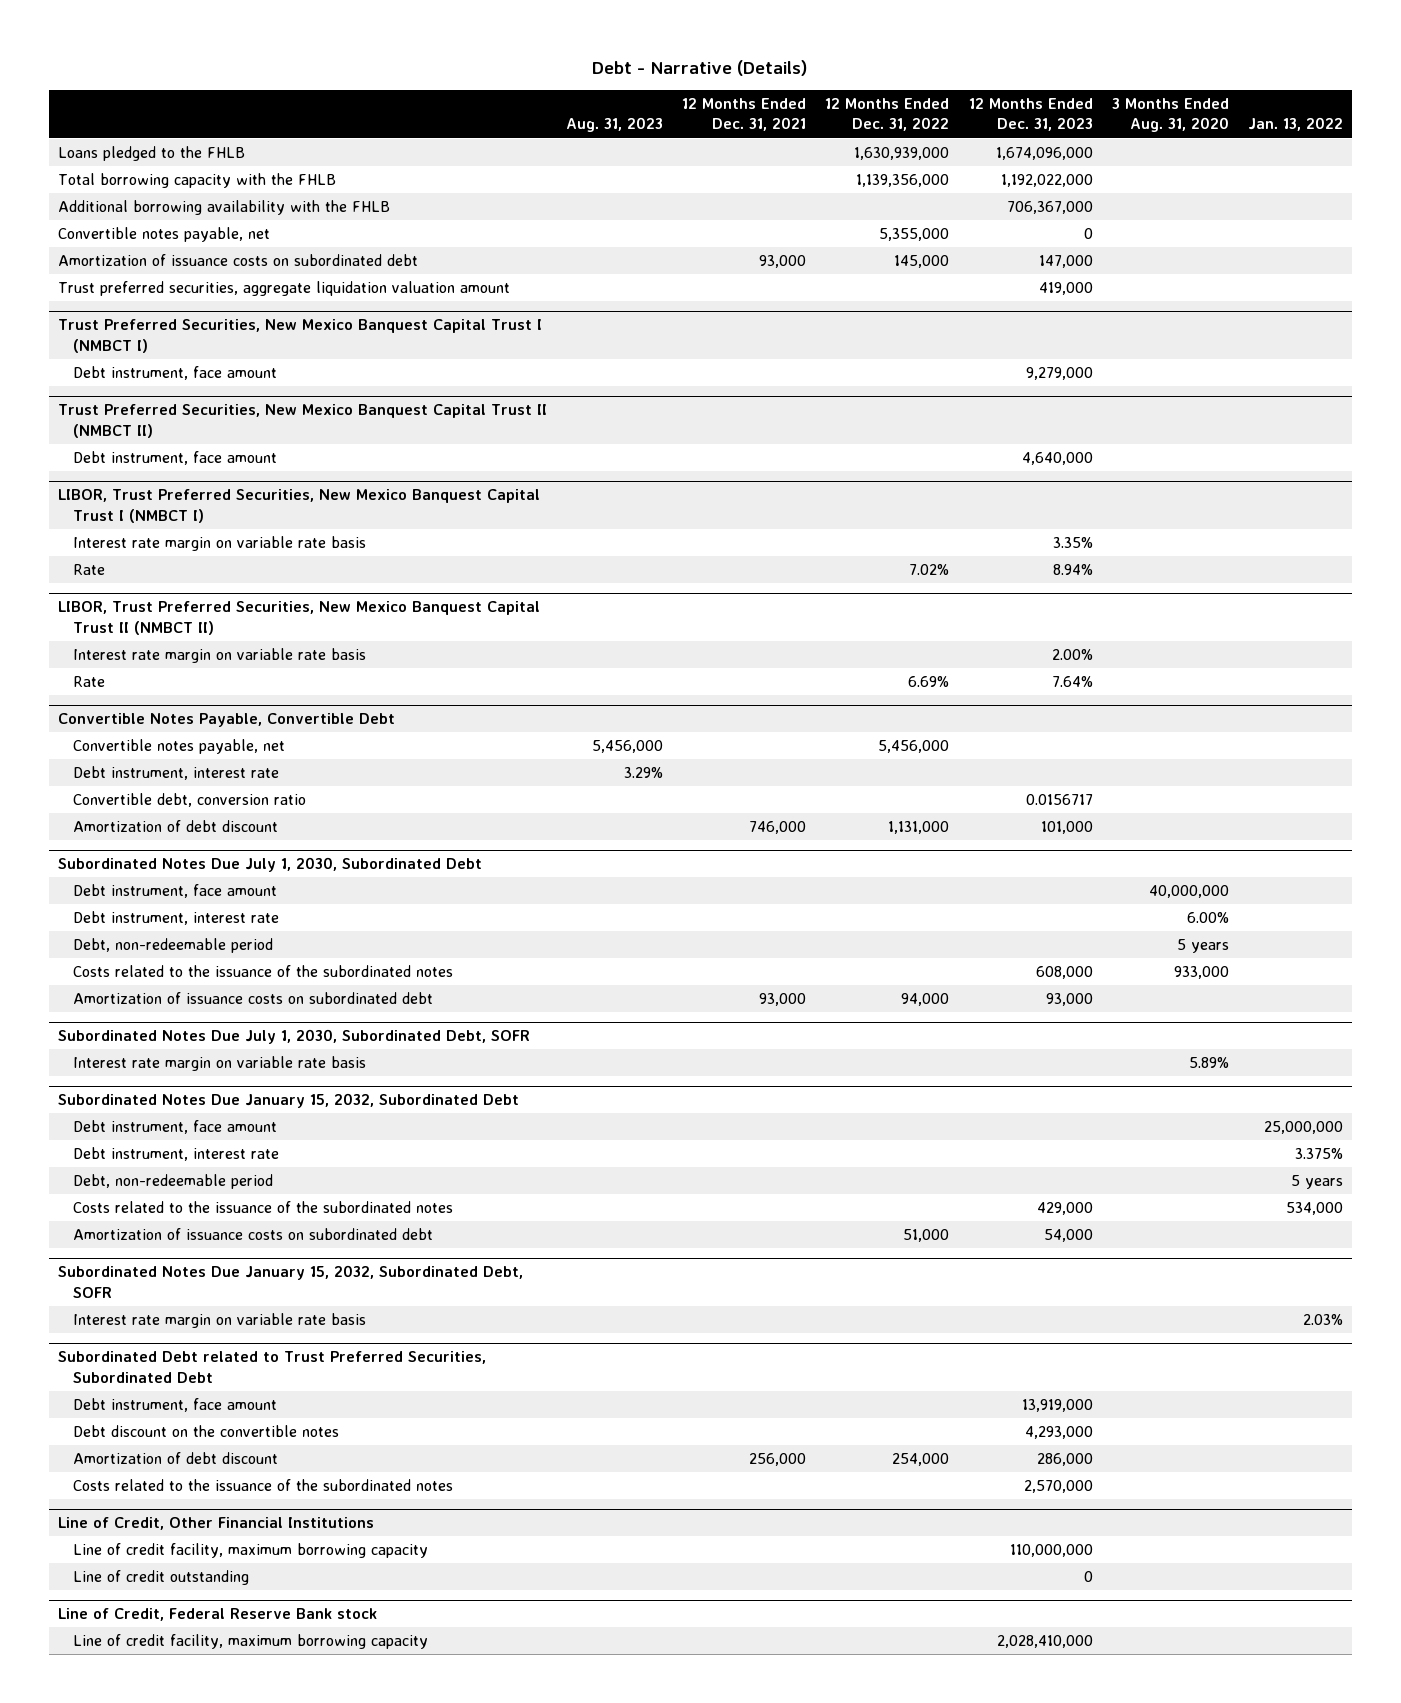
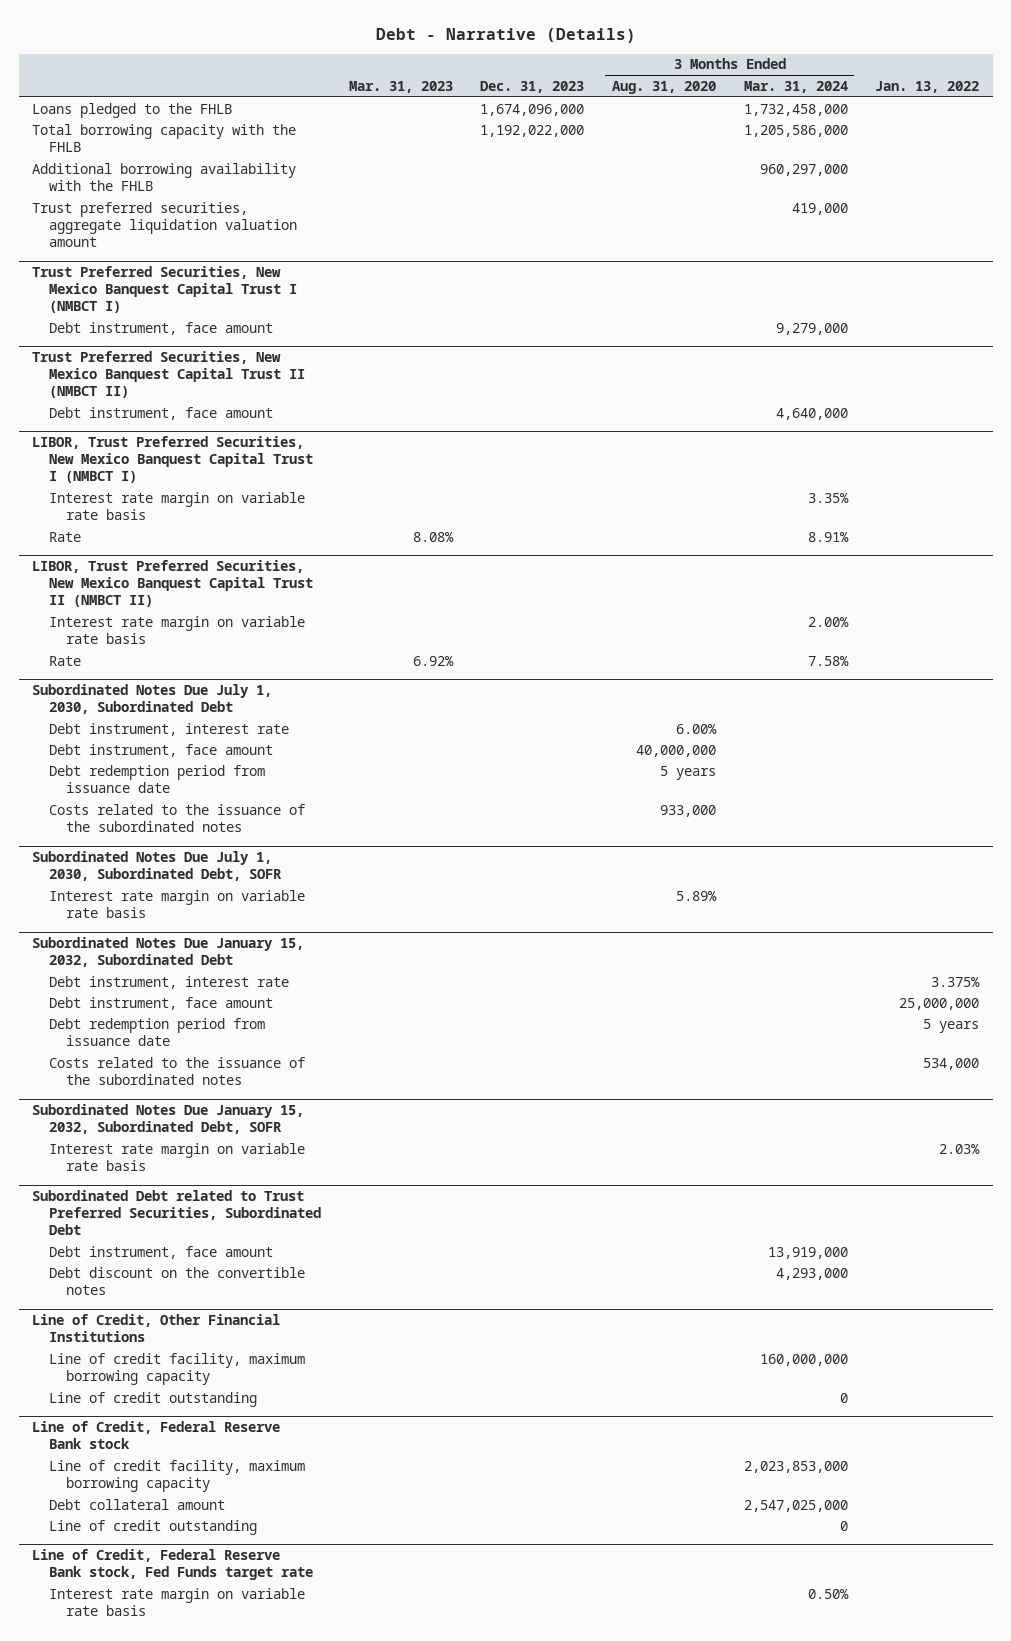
- | Aug. 31, 2023 | 12 Months Ended Dec. 31, 2021 | 12 Months Ended Dec. 31, 2022 | 12 Months Ended Dec. 31, 2023 | 3 Months Ended Aug. 31, 2020 | Jan. 13, 2022
+ | Mar. 31, 2023 | Dec. 31, 2023 | 3 Months Ended Aug. 31, 2020 | 3 Months Ended Mar. 31, 2024 | Jan. 13, 2022
- Convertible notes payable, net | | | 5,355,000 | 0 | |
- Amortization of issuance costs on subordinated debt | | 93,000 | 145,000 | 147,000 | |
- Convertible Notes Payable, Convertible Debt
- Convertible notes payable, net | 5,456,000 | | 5,456,000 | | |
- Debt instrument, interest rate | 3.29% | | | | |
- Convertible debt, conversion ratio | | | | 0.0156717 | |
- Amortization of debt discount | | 746,000 | 1,131,000 | 101,000 | |
@ Subordinated Notes Due July 1, 2030, Subordinated Debt
- Debt, non-redeemable period | | | | | 5 years |
moved down: Debt instrument, face amount | | | 40,000,000 | |
+ Debt redemption period from issuance date | | | 5 years | |
- Amortization of issuance costs on subordinated debt | | 93,000 | 94,000 | 93,000 | |
@ Subordinated Notes Due January 15, 2032, Subordinated Debt
- Debt, non-redeemable period | | | | | | 5 years
moved down: Debt instrument, face amount | | | | | 25,000,000
+ Debt redemption period from issuance date | | | | | 5 years
- Amortization of issuance costs on subordinated debt | | | 51,000 | 54,000 | |
@ Subordinated Debt related to Trust Preferred Securities, Subordinated Debt
- Amortization of debt discount | | 256,000 | 254,000 | 286,000 | |
- Costs related to the issuance of the subordinated notes | | | | 2,570,000 | |
@ Line of Credit, Federal Reserve Bank stock
+ Debt collateral amount | | | | 2,547,025,000 |
+ Line of credit outstanding | | | | 0 |
+ Line of Credit, Federal Reserve Bank stock, Fed Funds target rate
+ Interest rate margin on variable rate basis | | | | 0.50% |

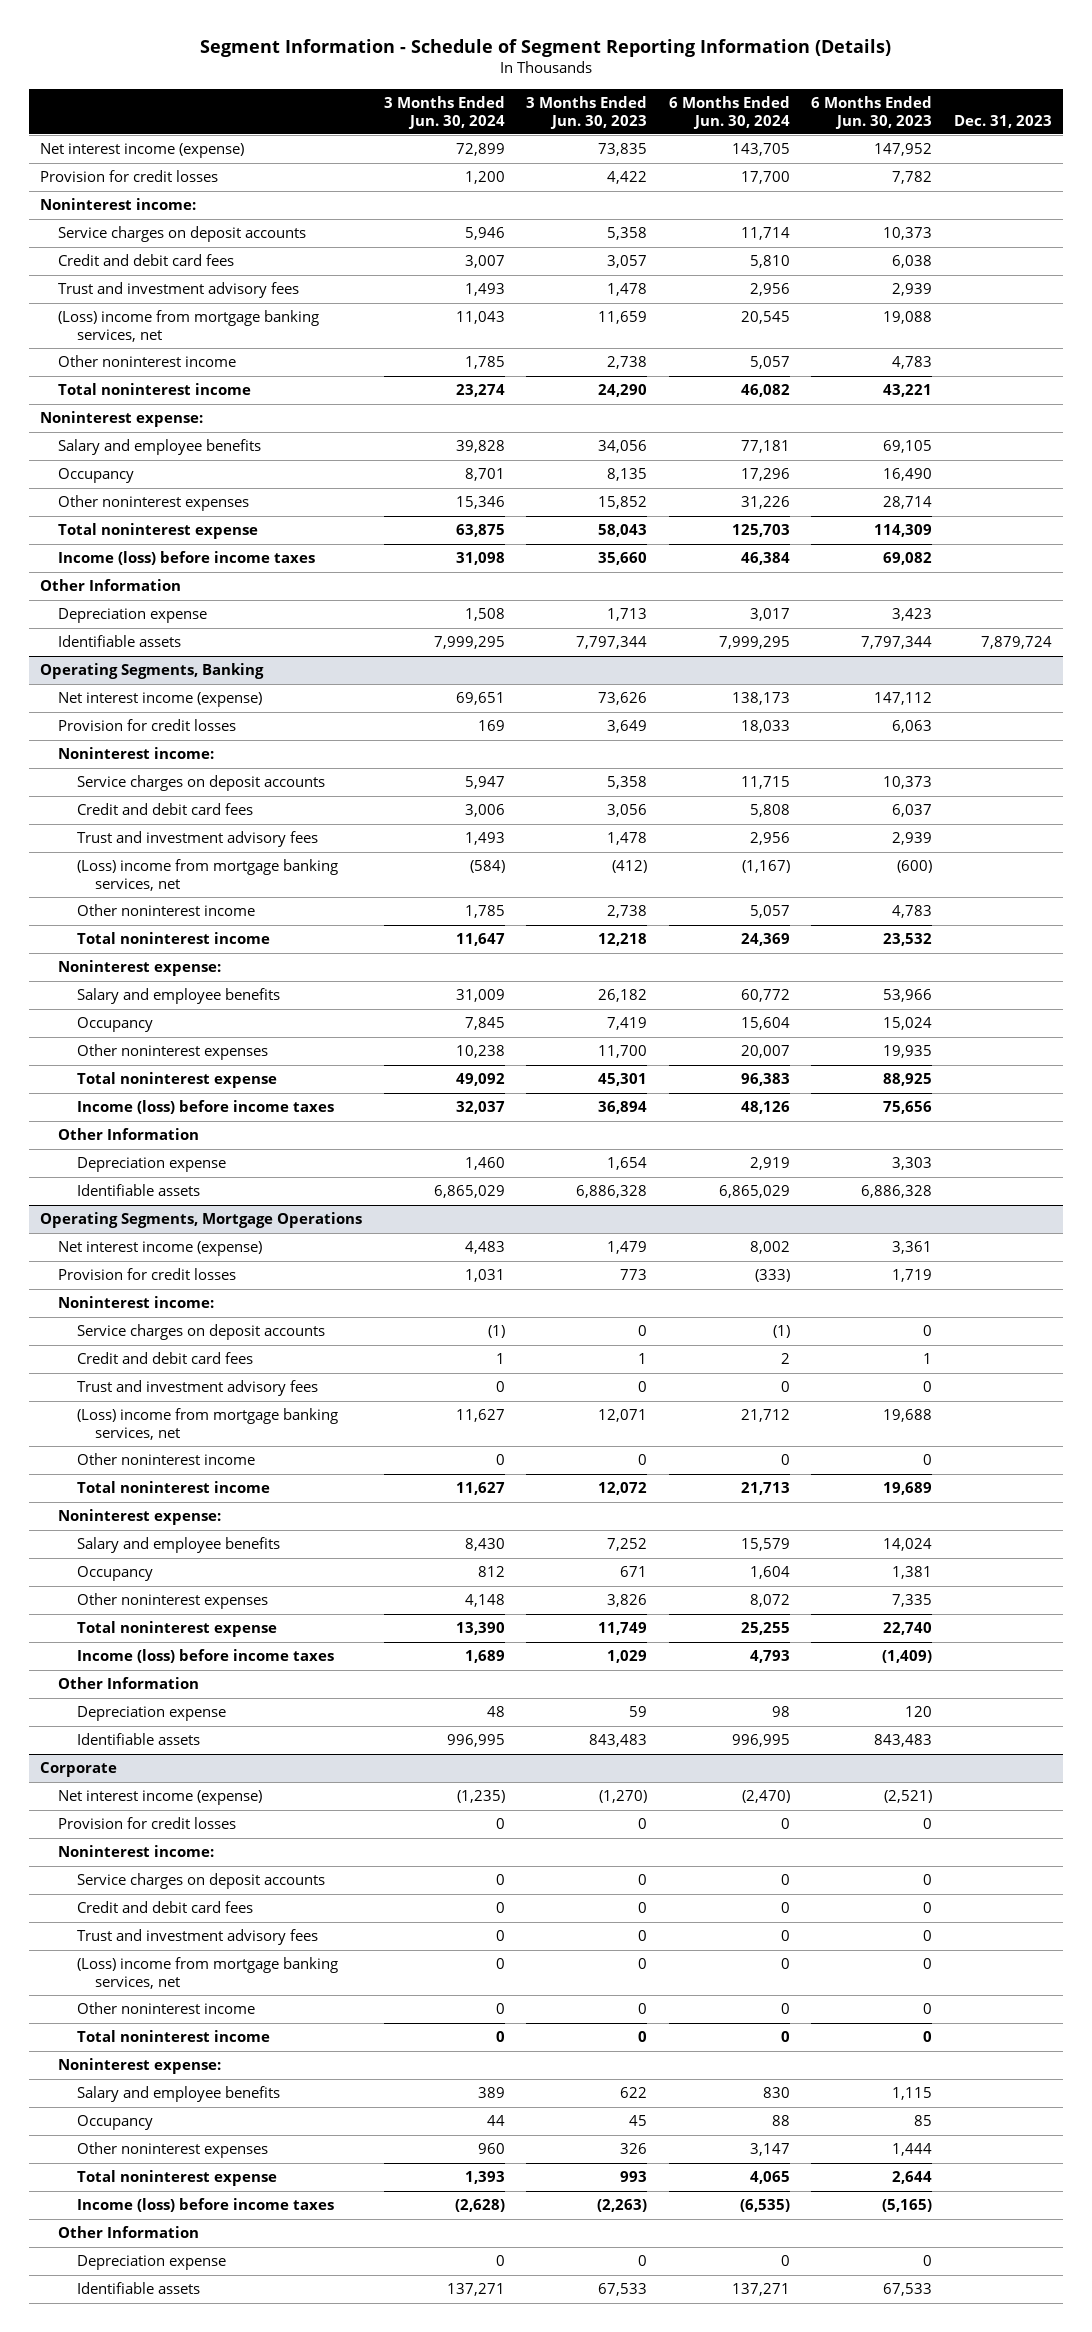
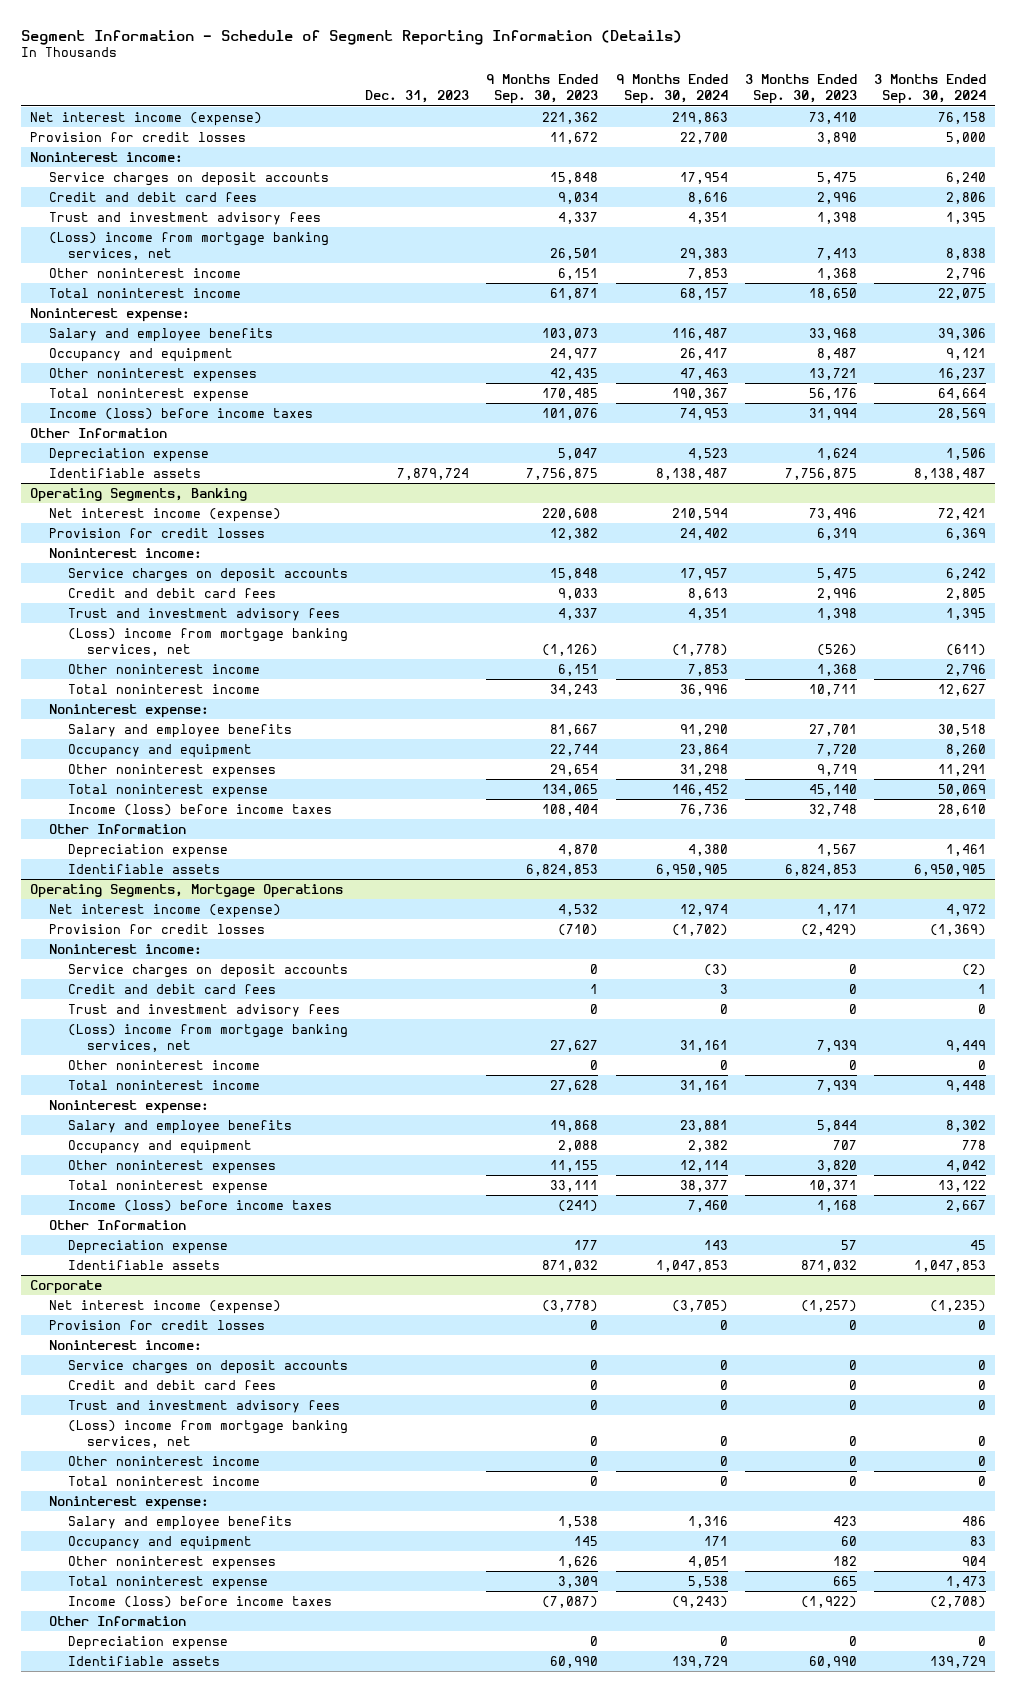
- | 3 Months Ended Jun. 30, 2024 | 3 Months Ended Jun. 30, 2023 | 6 Months Ended Jun. 30, 2024 | 6 Months Ended Jun. 30, 2023 | Dec. 31, 2023
+ | Dec. 31, 2023 | 9 Months Ended Sep. 30, 2023 | 9 Months Ended Sep. 30, 2024 | 3 Months Ended Sep. 30, 2023 | 3 Months Ended Sep. 30, 2024
- Occupancy | 8,701 | 8,135 | 17,296 | 16,490 |
+ Occupancy and equipment | | 24,977 | 26,417 | 8,487 | 9,121
@ Operating Segments, Banking
- Occupancy | 7,845 | 7,419 | 15,604 | 15,024 |
+ Occupancy and equipment | | 22,744 | 23,864 | 7,720 | 8,260
@ Operating Segments, Mortgage Operations
- Occupancy | 812 | 671 | 1,604 | 1,381 |
+ Occupancy and equipment | | 2,088 | 2,382 | 707 | 778
@ Corporate
- Occupancy | 44 | 45 | 88 | 85 |
+ Occupancy and equipment | | 145 | 171 | 60 | 83

